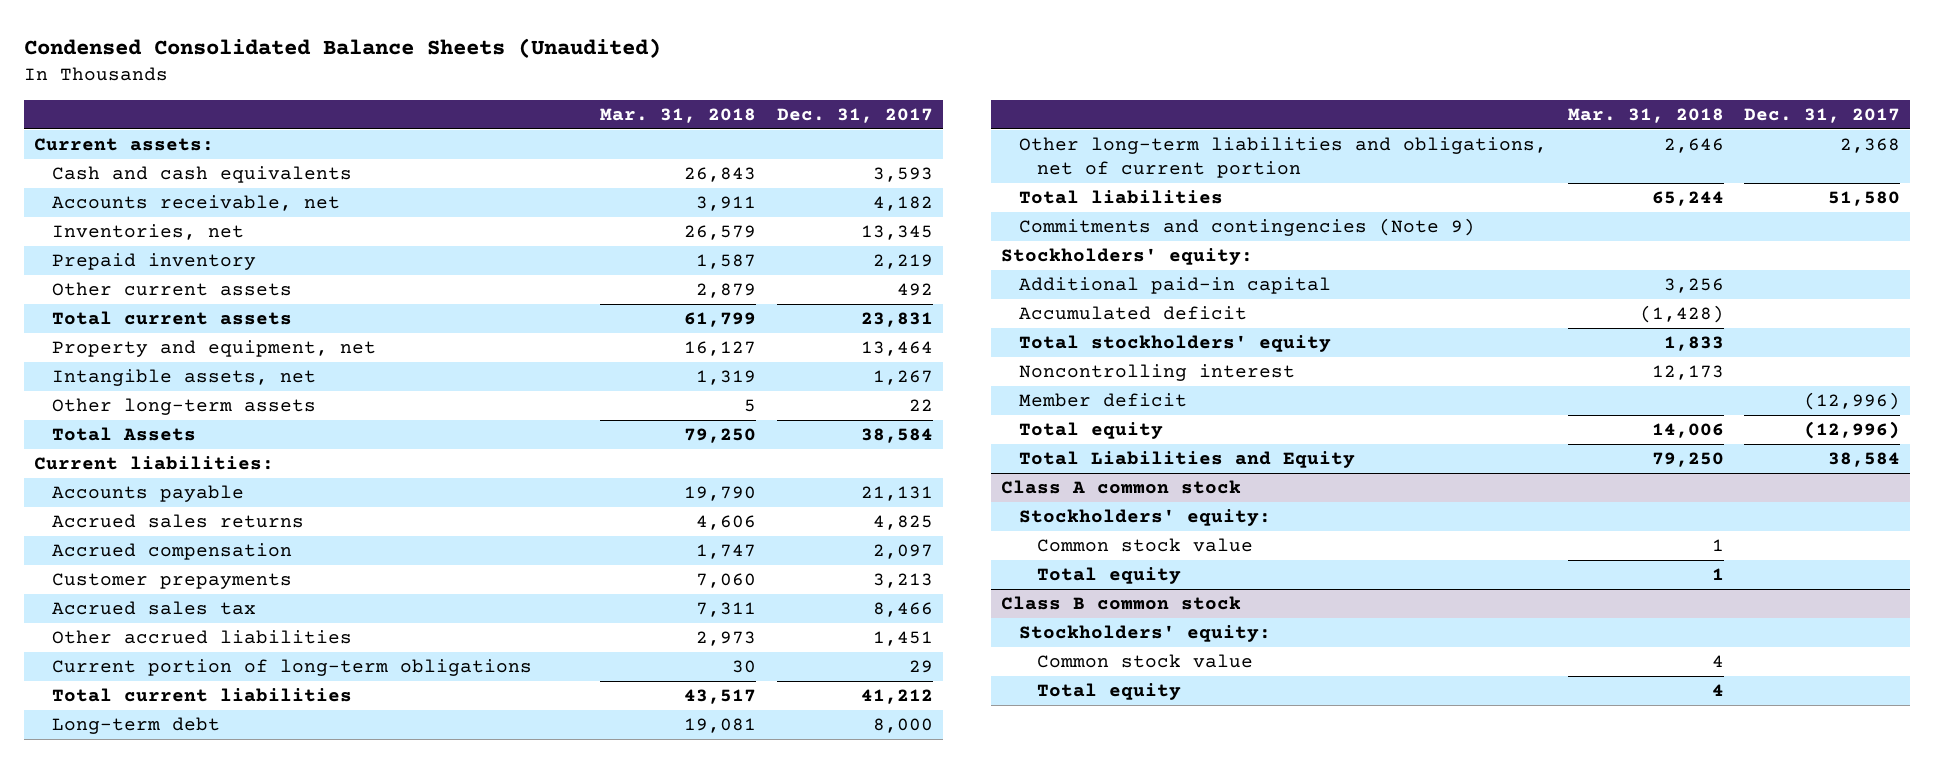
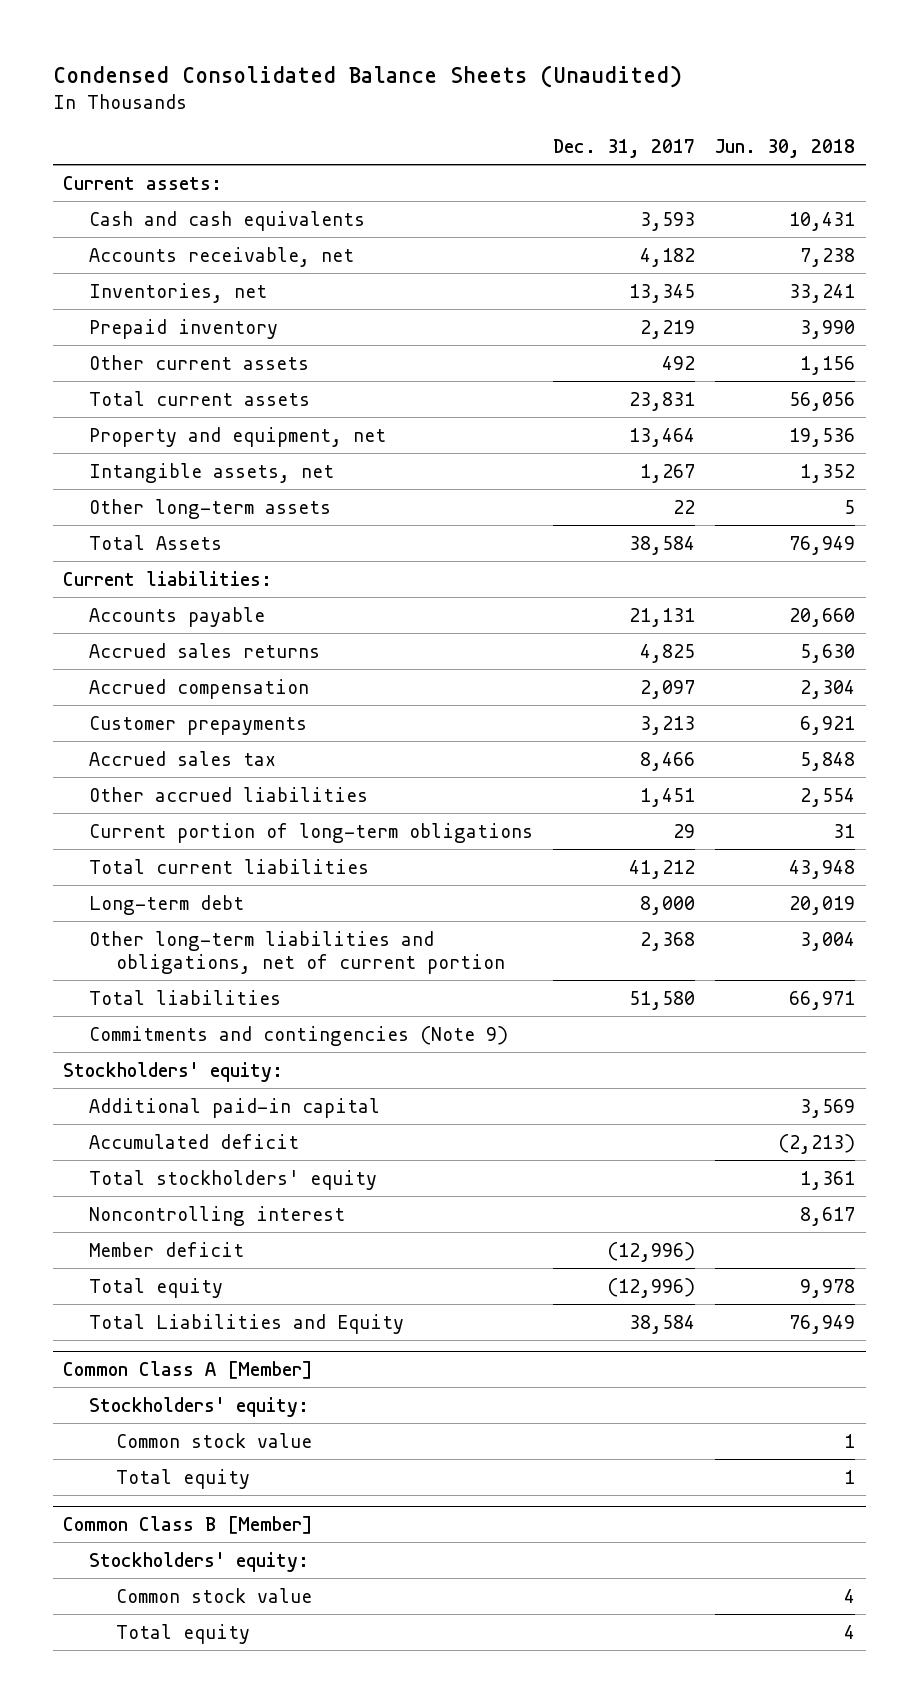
- | Mar. 31, 2018 | Dec. 31, 2017
+ | Dec. 31, 2017 | Jun. 30, 2018
- Class A common stock
+ Common Class A [Member]
- Class B common stock
+ Common Class B [Member]

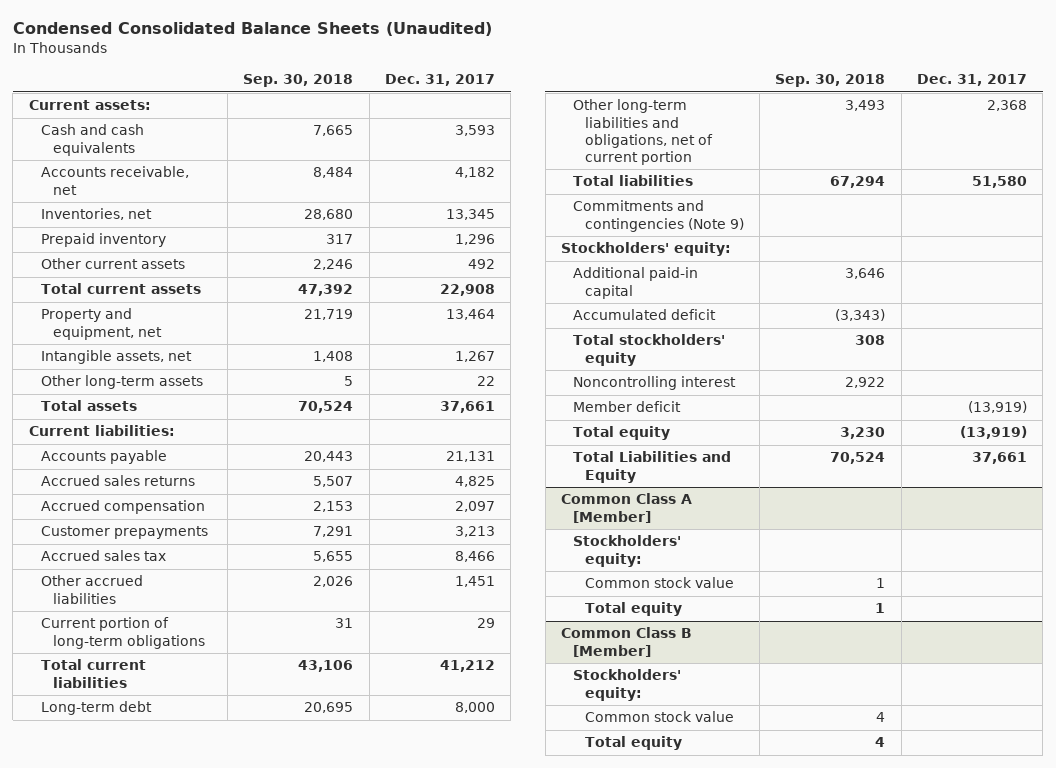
- | Dec. 31, 2017 | Jun. 30, 2018
+ | Sep. 30, 2018 | Dec. 31, 2017
- Prepaid inventory | 2,219 | 3,990
+ Prepaid inventory | 317 | 1,296
- Total current assets | 23,831 | 56,056
+ Total current assets | 47,392 | 22,908
- Total Assets | 38,584 | 76,949
+ Total assets | 70,524 | 37,661
- Member deficit | (12,996) |
- Total equity | (12,996) | 9,978
- Total Liabilities and Equity | 38,584 | 76,949
+ Member deficit | | (13,919)
+ Total equity | 3,230 | (13,919)
+ Total Liabilities and Equity | 70,524 | 37,661

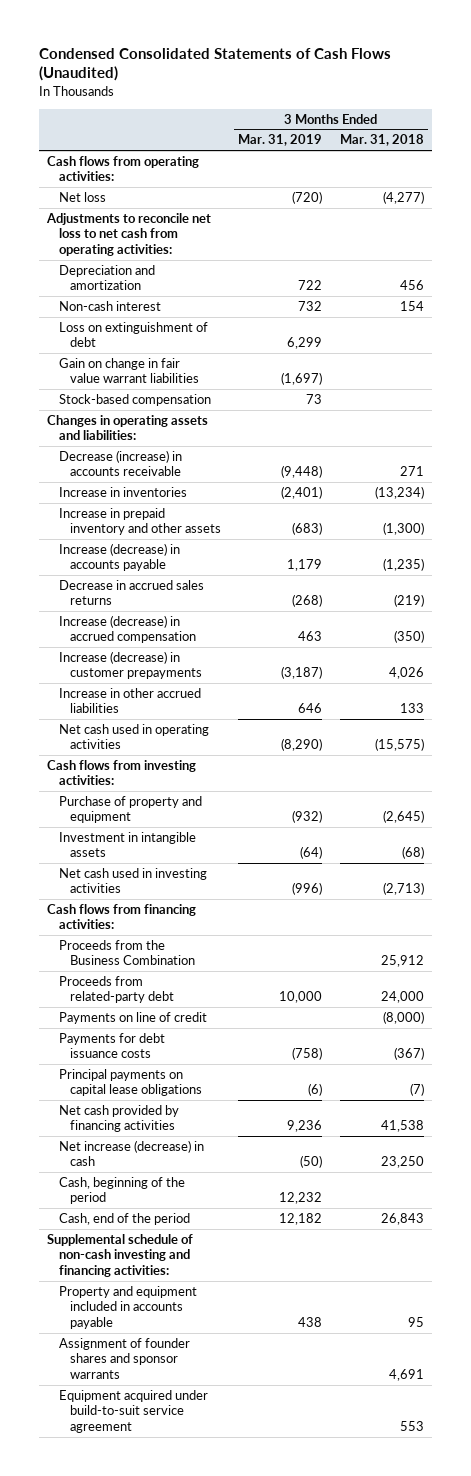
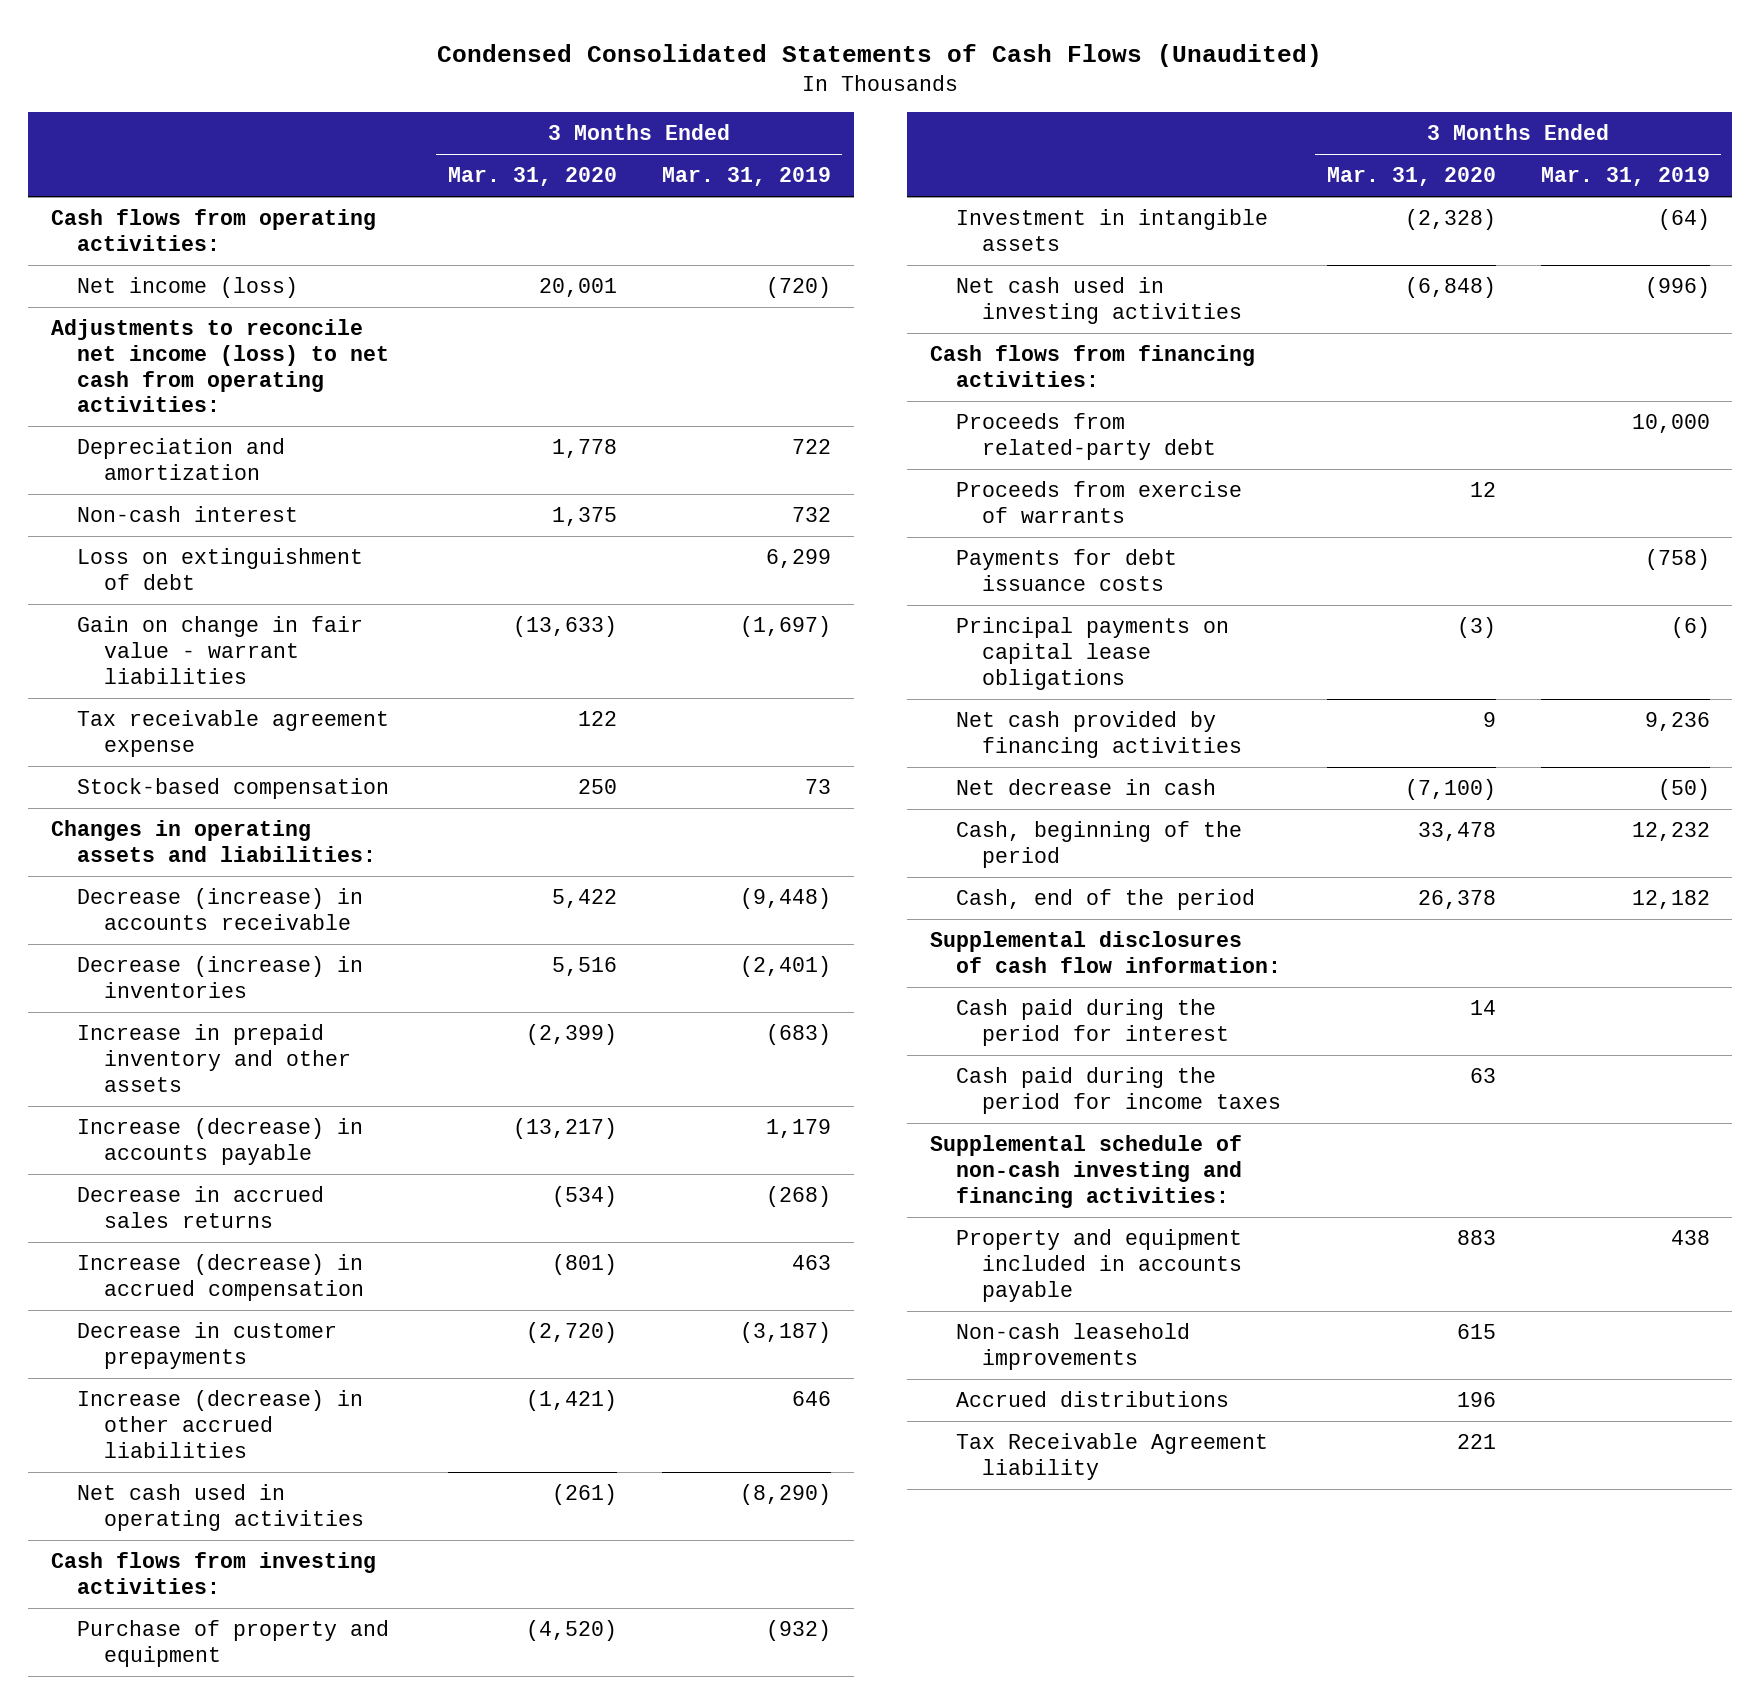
- | 3 Months Ended Mar. 31, 2019 | 3 Months Ended Mar. 31, 2018
+ | 3 Months Ended Mar. 31, 2020 | 3 Months Ended Mar. 31, 2019
- Net loss | (720) | (4,277)
- Adjustments to reconcile net loss to net cash from operating activities:
+ Net income (loss) | 20,001 | (720)
+ Adjustments to reconcile net income (loss) to net cash from operating activities:
- Gain on change in fair value warrant liabilities | (1,697) |
+ Gain on change in fair value - warrant liabilities | (13,633) | (1,697)
+ Tax receivable agreement expense | 122 |
- Increase in inventories | (2,401) | (13,234)
+ Decrease (increase) in inventories | 5,516 | (2,401)
- Increase (decrease) in customer prepayments | (3,187) | 4,026
- Increase in other accrued liabilities | 646 | 133
+ Decrease in customer prepayments | (2,720) | (3,187)
+ Increase (decrease) in other accrued liabilities | (1,421) | 646
- Proceeds from the Business Combination | | 25,912
- Payments on line of credit | | (8,000)
+ Proceeds from exercise of warrants | 12 |
- Net increase (decrease) in cash | (50) | 23,250
+ Net decrease in cash | (7,100) | (50)
+ Supplemental disclosures of cash flow information:
+ Cash paid during the period for interest | 14 |
+ Cash paid during the period for income taxes | 63 |
- Assignment of founder shares and sponsor warrants | | 4,691
- Equipment acquired under build-to-suit service agreement | | 553
+ Non-cash leasehold improvements | 615 |
+ Accrued distributions | 196 |
+ Tax Receivable Agreement liability | 221 |

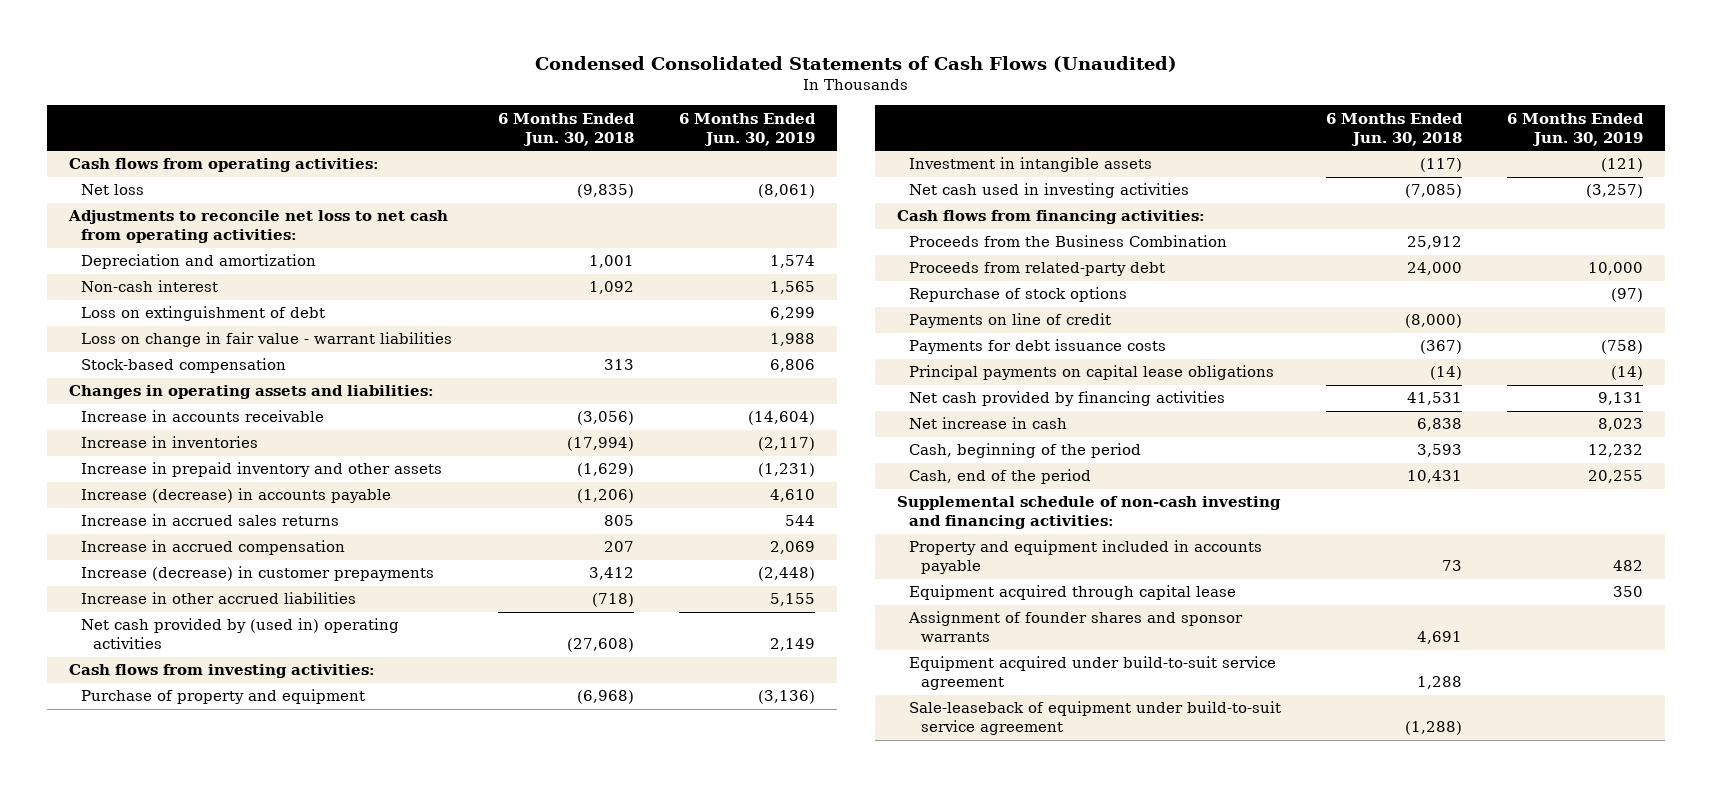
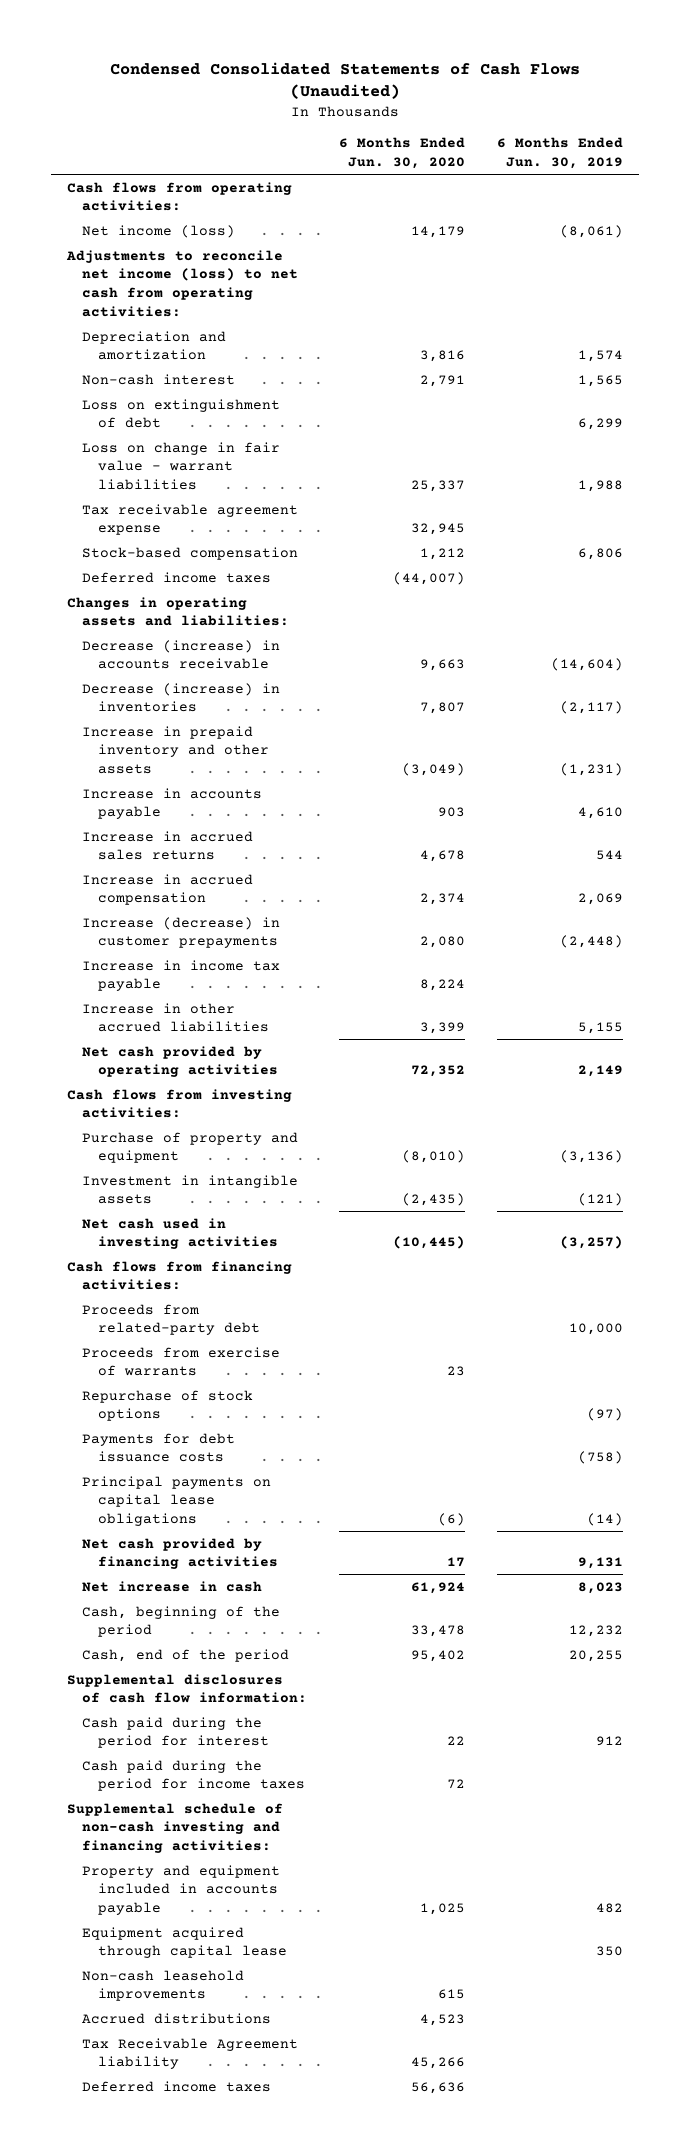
- | 6 Months Ended Jun. 30, 2018 | 6 Months Ended Jun. 30, 2019
+ | 6 Months Ended Jun. 30, 2020 | 6 Months Ended Jun. 30, 2019
- Net loss | (9,835) | (8,061)
- Adjustments to reconcile net loss to net cash from operating activities:
+ Net income (loss) | 14,179 | (8,061)
+ Adjustments to reconcile net income (loss) to net cash from operating activities:
+ Tax receivable agreement expense | 32,945 |
+ Deferred income taxes | (44,007) |
- Increase in accounts receivable | (3,056) | (14,604)
- Increase in inventories | (17,994) | (2,117)
+ Decrease (increase) in accounts receivable | 9,663 | (14,604)
+ Decrease (increase) in inventories | 7,807 | (2,117)
- Increase (decrease) in accounts payable | (1,206) | 4,610
+ Increase in accounts payable | 903 | 4,610
+ Increase in income tax payable | 8,224 |
- Net cash provided by (used in) operating activities | (27,608) | 2,149
+ Net cash provided by operating activities | 72,352 | 2,149
- Proceeds from the Business Combination | 25,912 |
+ Proceeds from exercise of warrants | 23 |
- Payments on line of credit | (8,000) |
+ Supplemental disclosures of cash flow information:
+ Cash paid during the period for interest | 22 | 912
+ Cash paid during the period for income taxes | 72 |
- Assignment of founder shares and sponsor warrants | 4,691 |
- Equipment acquired under build-to-suit service agreement | 1,288 |
- Sale-leaseback of equipment under build-to-suit service agreement | (1,288) |
+ Non-cash leasehold improvements | 615 |
+ Accrued distributions | 4,523 |
+ Tax Receivable Agreement liability | 45,266 |
+ Deferred income taxes | 56,636 |

